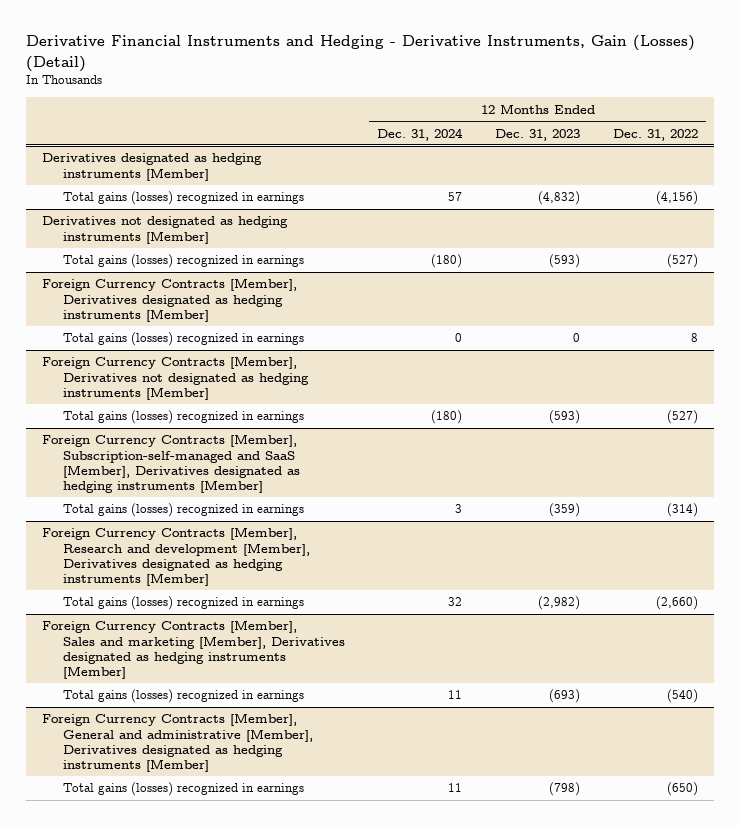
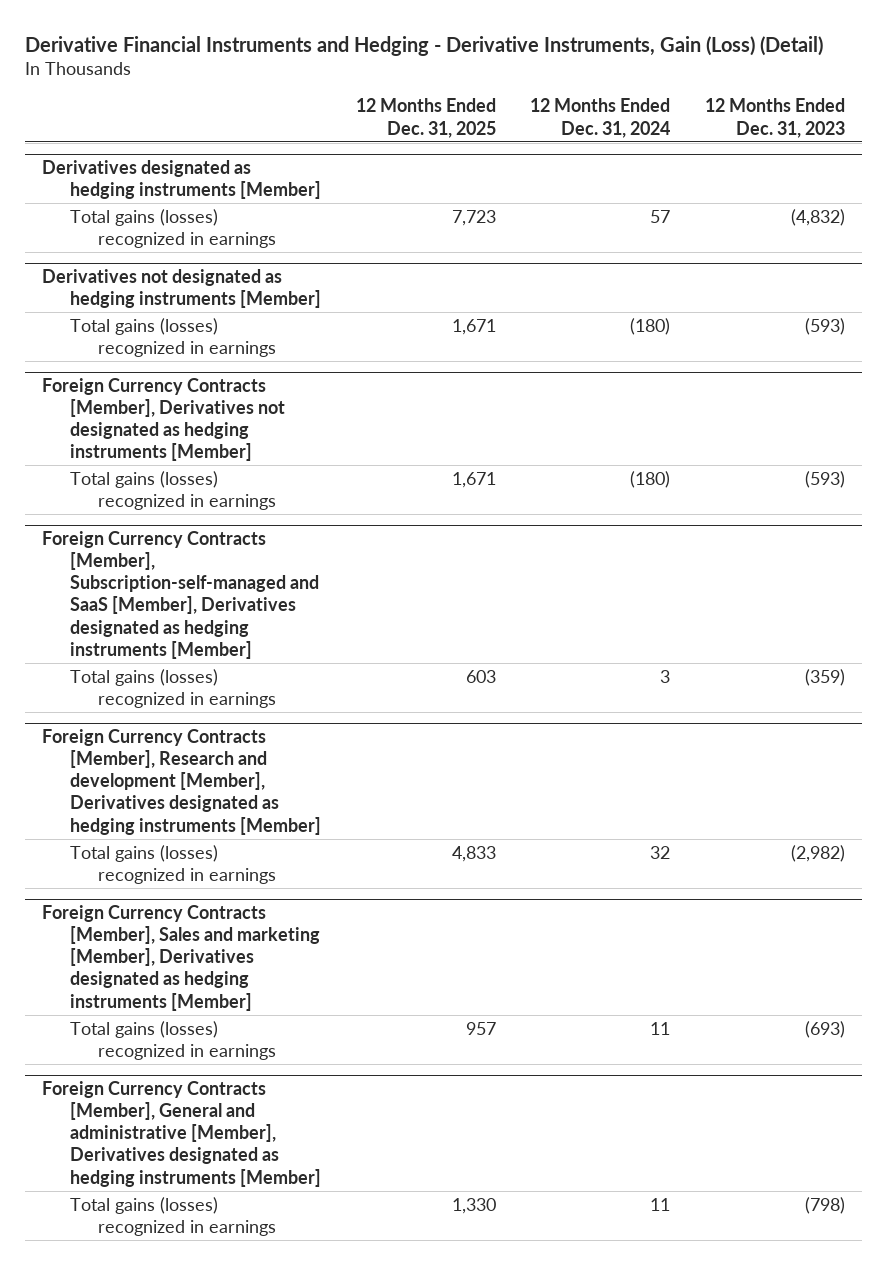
- Derivative Financial Instruments and Hedging - Derivative Instruments, Gain (Losses) (Detail)
+ Derivative Financial Instruments and Hedging - Derivative Instruments, Gain (Loss) (Detail)
- | 12 Months Ended Dec. 31, 2024 | 12 Months Ended Dec. 31, 2023 | 12 Months Ended Dec. 31, 2022
+ | 12 Months Ended Dec. 31, 2025 | 12 Months Ended Dec. 31, 2024 | 12 Months Ended Dec. 31, 2023
- Foreign Currency Contracts [Member], Derivatives designated as hedging instruments [Member]
- Total gains (losses) recognized in earnings | 0 | 0 | 8

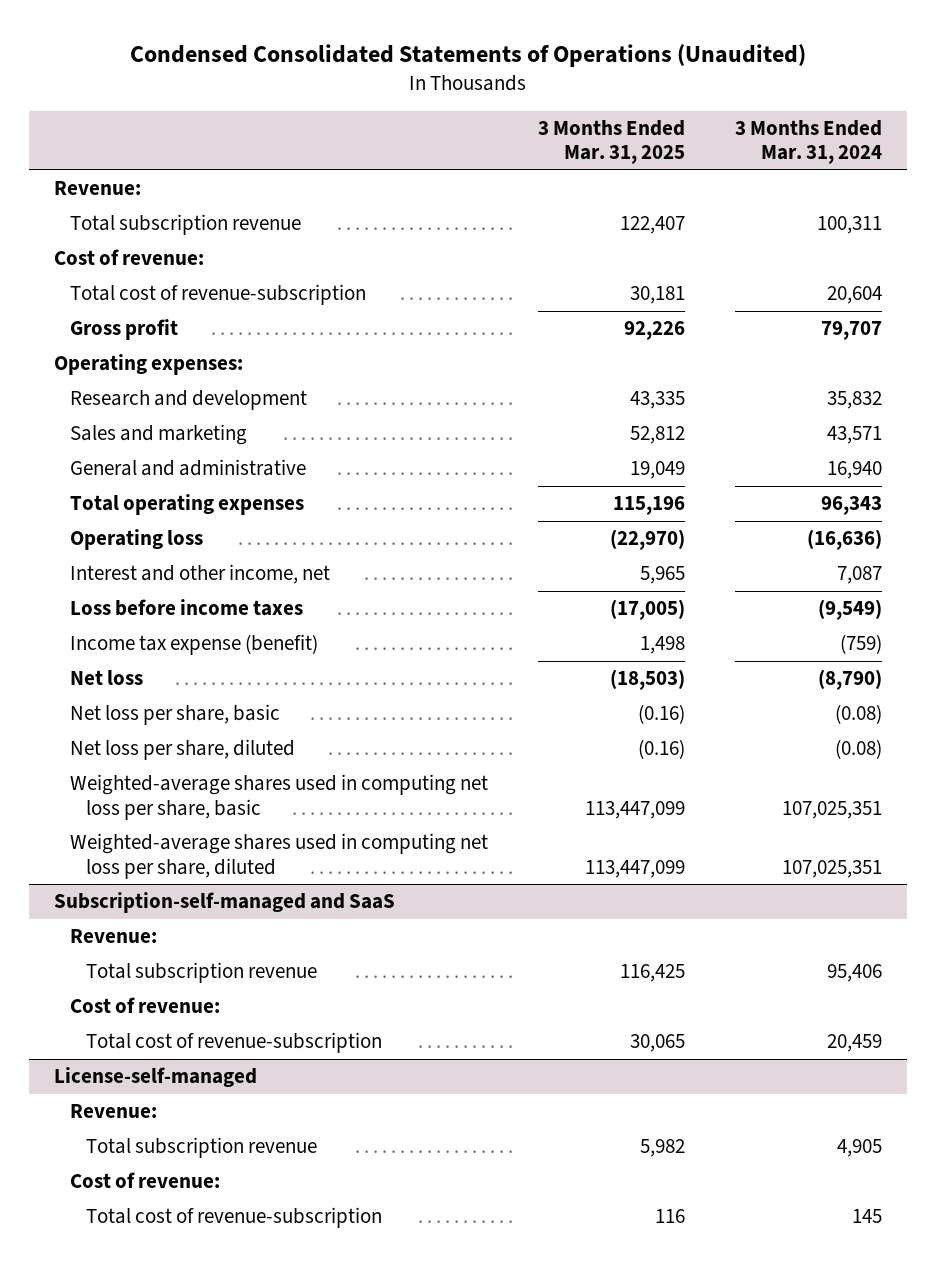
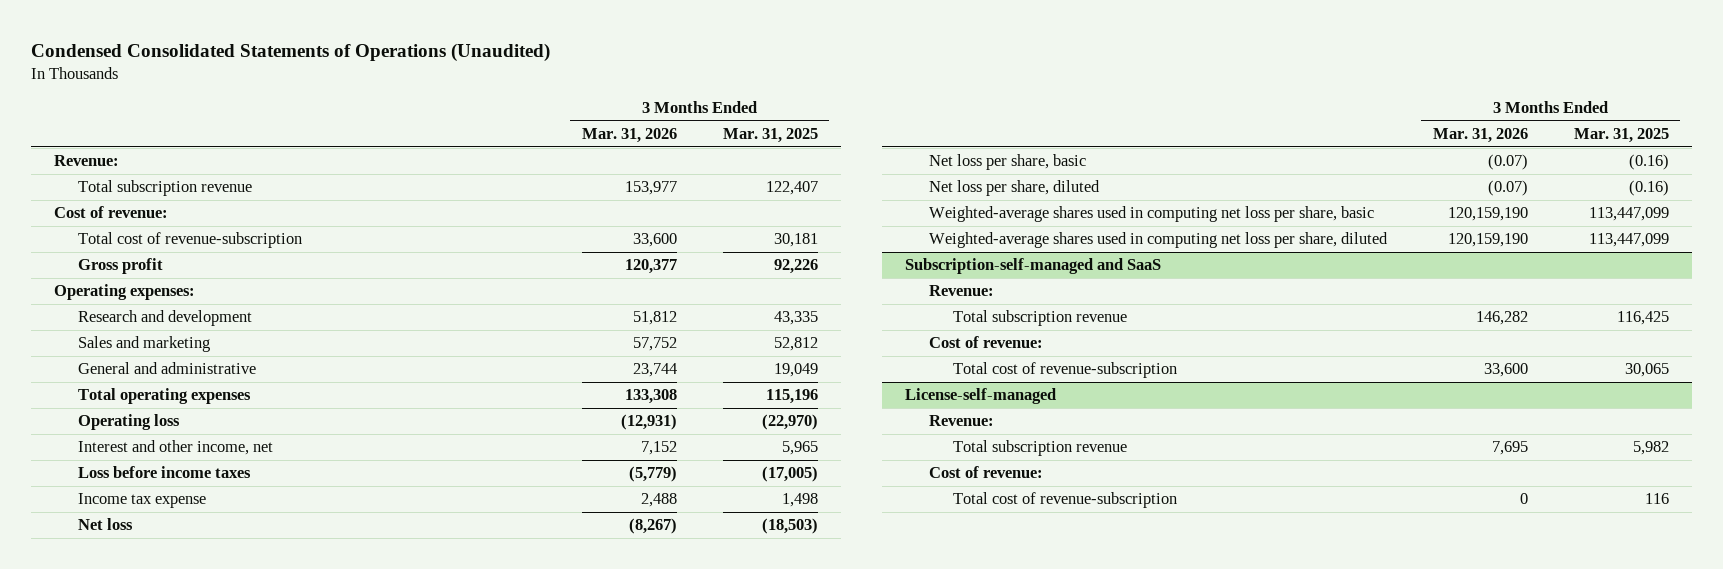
- | 3 Months Ended Mar. 31, 2025 | 3 Months Ended Mar. 31, 2024
+ | 3 Months Ended Mar. 31, 2026 | 3 Months Ended Mar. 31, 2025
- Income tax expense (benefit) | 1,498 | (759)
+ Income tax expense | 2,488 | 1,498

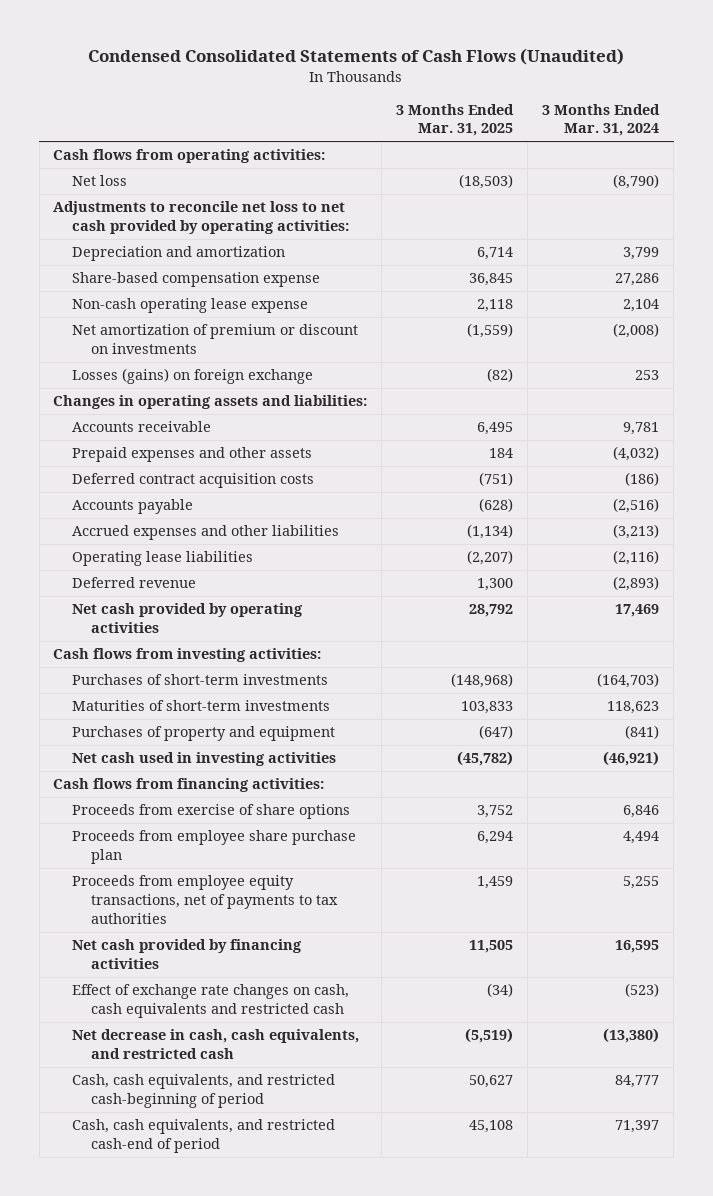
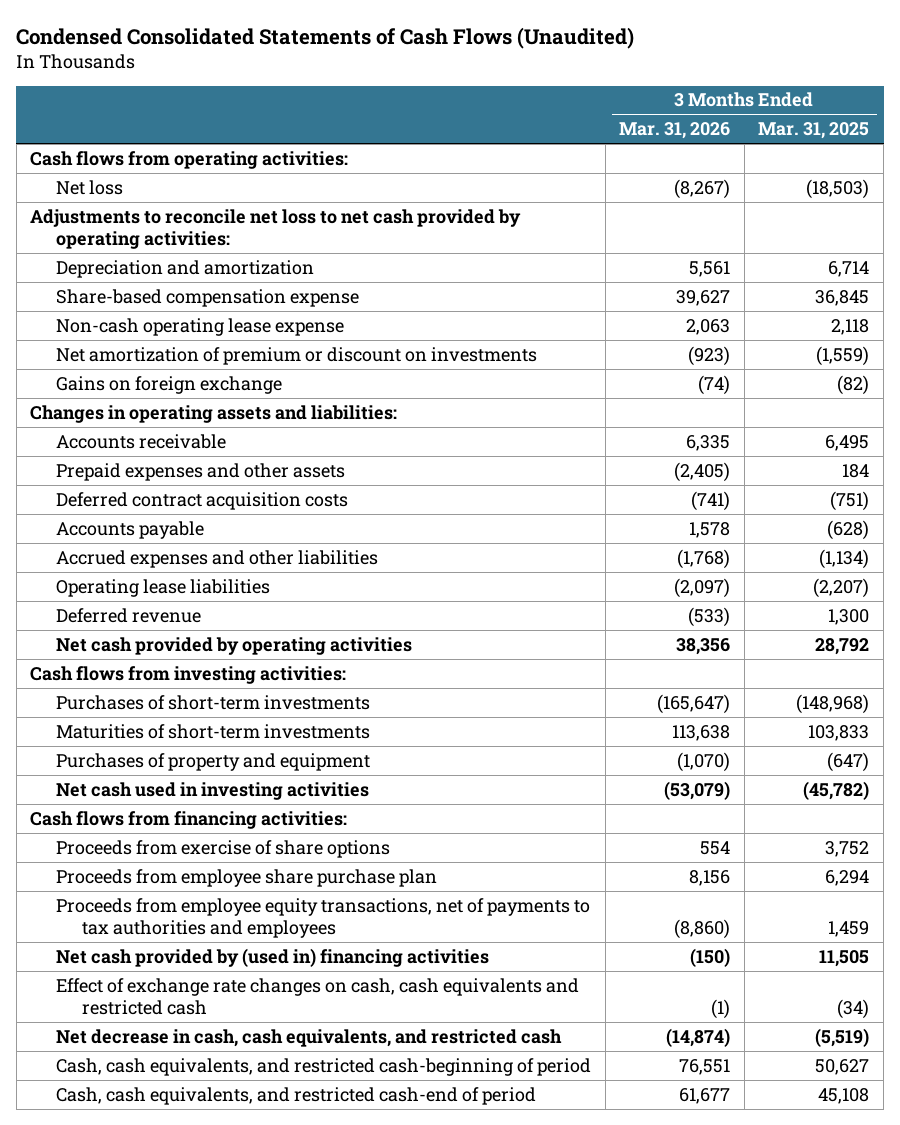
- | 3 Months Ended Mar. 31, 2025 | 3 Months Ended Mar. 31, 2024
+ | 3 Months Ended Mar. 31, 2026 | 3 Months Ended Mar. 31, 2025
- Losses (gains) on foreign exchange | (82) | 253
+ Gains on foreign exchange | (74) | (82)
- Proceeds from employee equity transactions, net of payments to tax authorities | 1,459 | 5,255
- Net cash provided by financing activities | 11,505 | 16,595
+ Proceeds from employee equity transactions, net of payments to tax authorities and employees | (8,860) | 1,459
+ Net cash provided by (used in) financing activities | (150) | 11,505

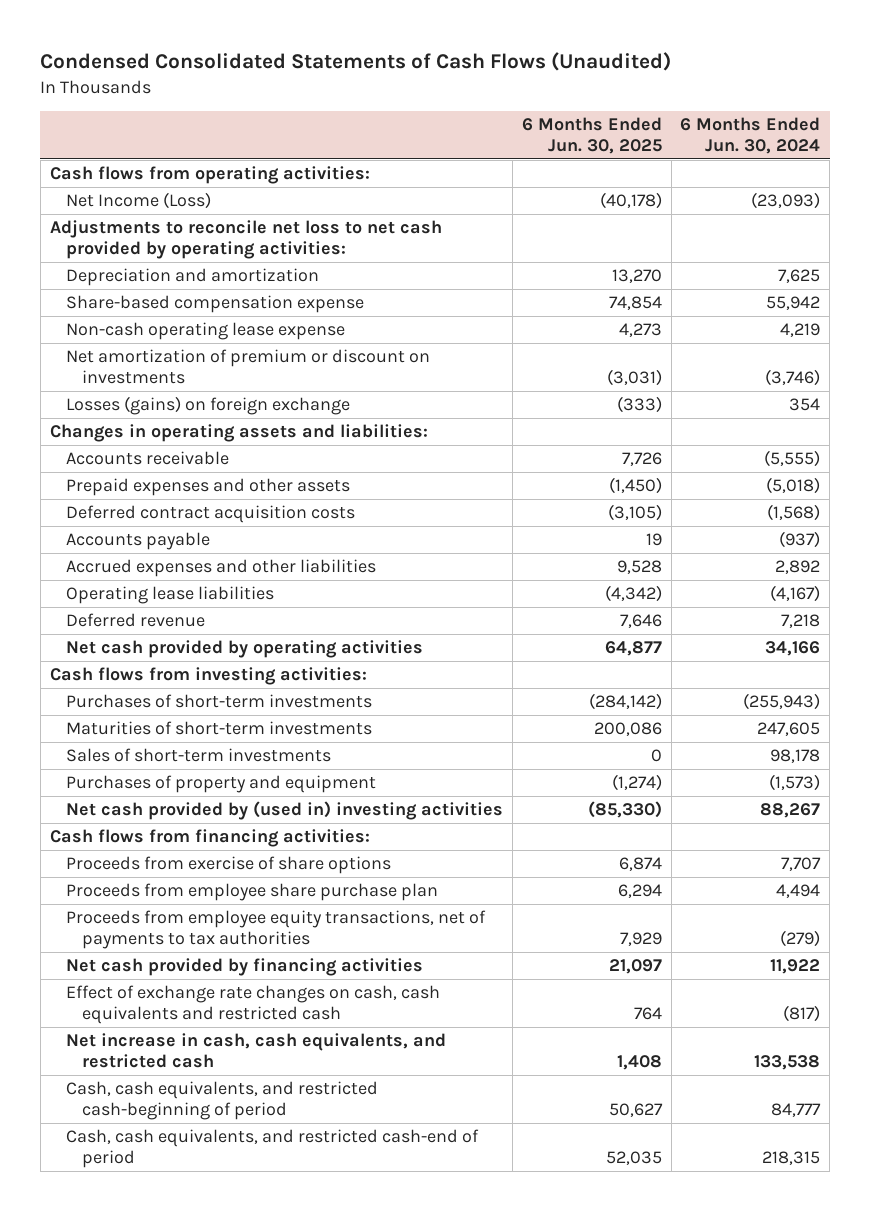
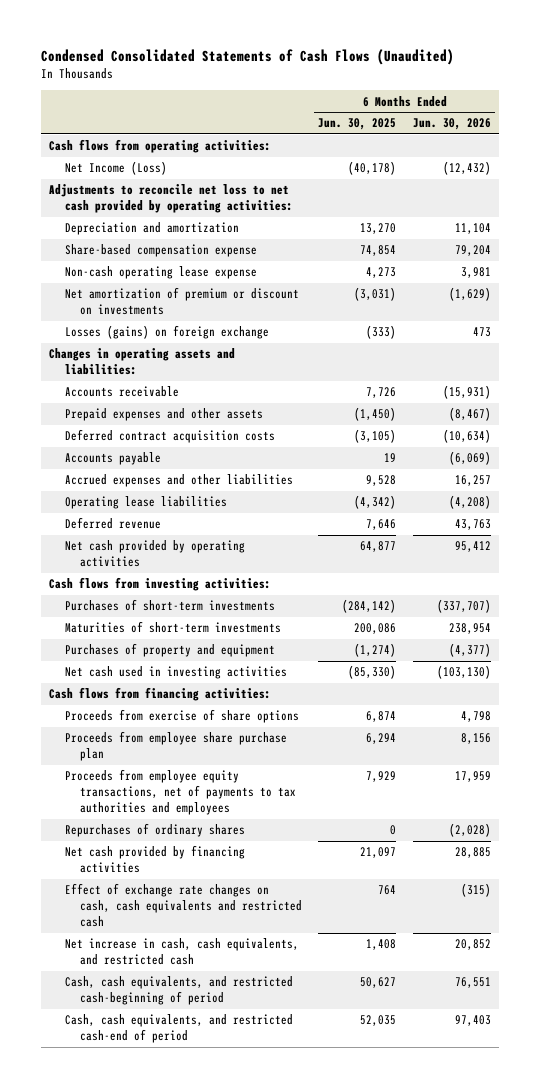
- | 6 Months Ended Jun. 30, 2025 | 6 Months Ended Jun. 30, 2024
+ | 6 Months Ended Jun. 30, 2025 | 6 Months Ended Jun. 30, 2026
- Sales of short-term investments | 0 | 98,178
- Net cash provided by (used in) investing activities | (85,330) | 88,267
+ Net cash used in investing activities | (85,330) | (103,130)
- Proceeds from employee equity transactions, net of payments to tax authorities | 7,929 | (279)
+ Proceeds from employee equity transactions, net of payments to tax authorities and employees | 7,929 | 17,959
+ Repurchases of ordinary shares | 0 | (2,028)

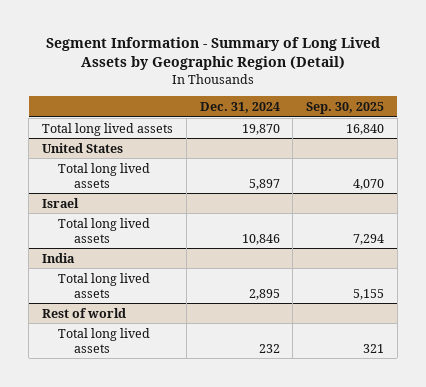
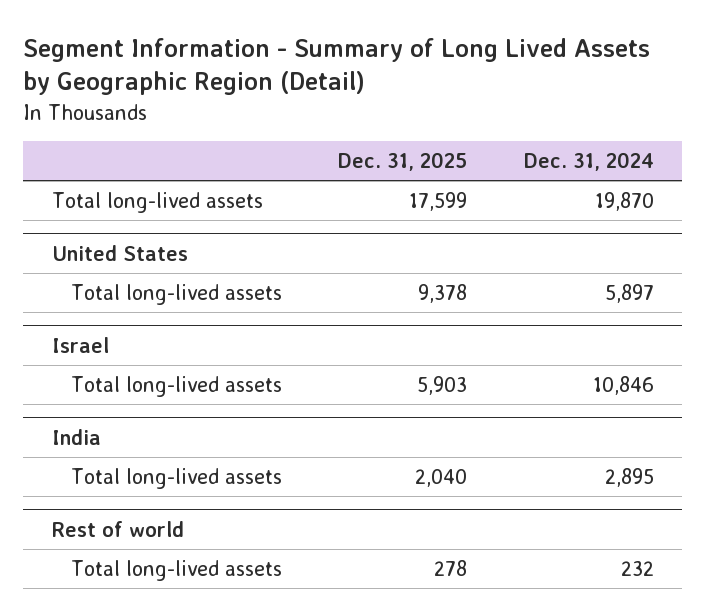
- | Dec. 31, 2024 | Sep. 30, 2025
+ | Dec. 31, 2025 | Dec. 31, 2024
- Total long lived assets | 19,870 | 16,840
+ Total long-lived assets | 17,599 | 19,870
@ United States
- Total long lived assets | 5,897 | 4,070
+ Total long-lived assets | 9,378 | 5,897
@ Israel
- Total long lived assets | 10,846 | 7,294
+ Total long-lived assets | 5,903 | 10,846
@ India
- Total long lived assets | 2,895 | 5,155
+ Total long-lived assets | 2,040 | 2,895
@ Rest of world
- Total long lived assets | 232 | 321
+ Total long-lived assets | 278 | 232

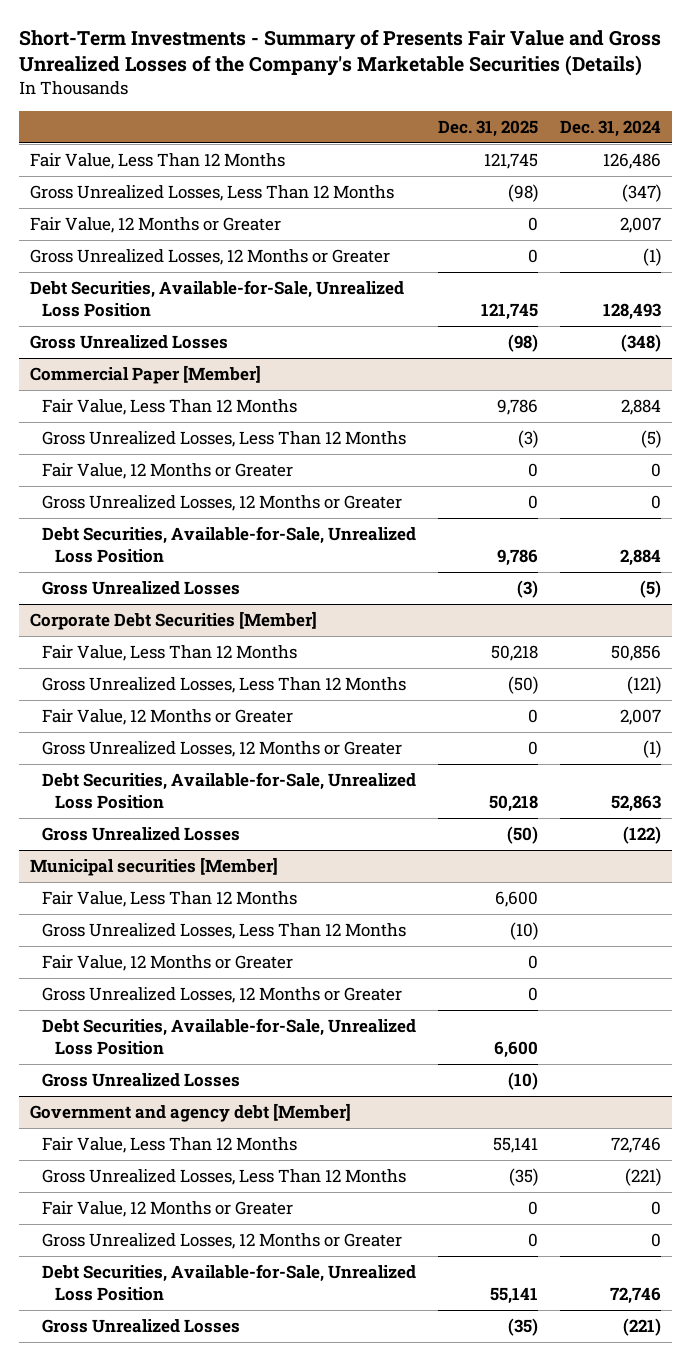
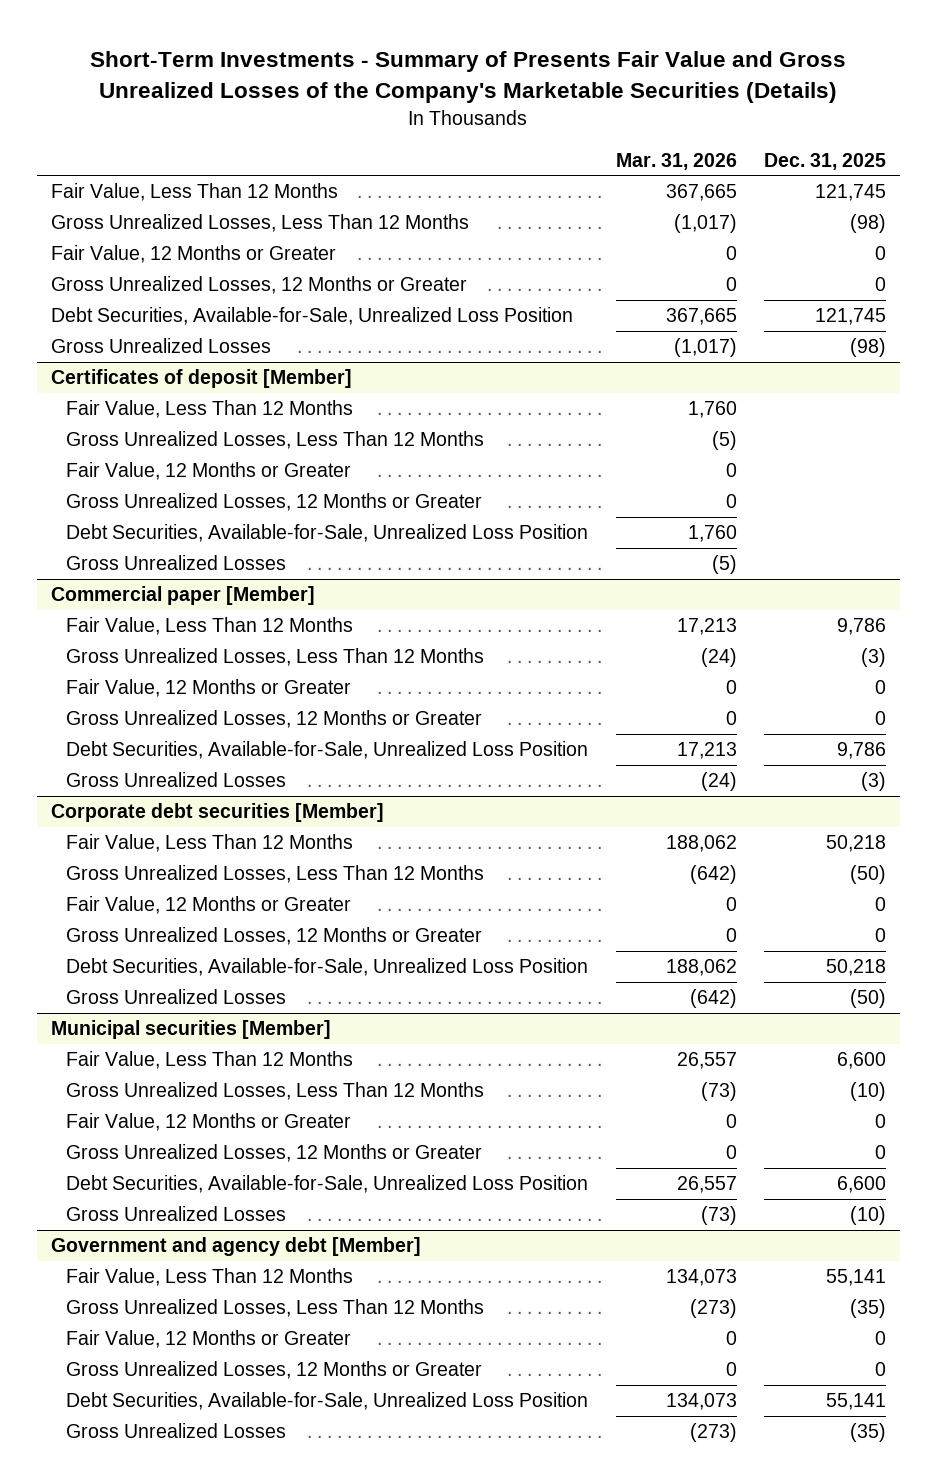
- | Dec. 31, 2025 | Dec. 31, 2024
+ | Mar. 31, 2026 | Dec. 31, 2025
- Commercial Paper [Member]
+ Certificates of deposit [Member]
+ Fair Value, Less Than 12 Months | 1,760 |
+ Gross Unrealized Losses, Less Than 12 Months | (5) |
+ Fair Value, 12 Months or Greater | 0 |
+ Gross Unrealized Losses, 12 Months or Greater | 0 |
+ Debt Securities, Available-for-Sale, Unrealized Loss Position | 1,760 |
+ Gross Unrealized Losses | (5) |
+ Commercial paper [Member]
- Corporate Debt Securities [Member]
+ Corporate debt securities [Member]

